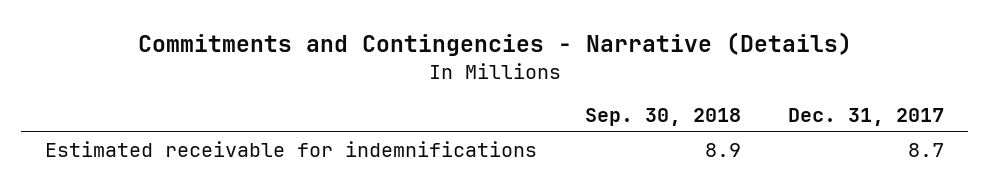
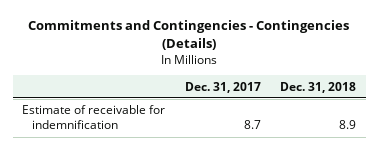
- Commitments and Contingencies - Narrative (Details)
+ Commitments and Contingencies - Contingencies (Details)
- | Sep. 30, 2018 | Dec. 31, 2017
+ | Dec. 31, 2017 | Dec. 31, 2018
- Estimated receivable for indemnifications | 8.9 | 8.7
+ Estimate of receivable for indemnification | 8.7 | 8.9

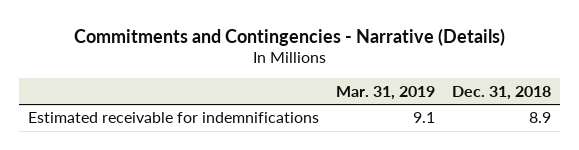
- Commitments and Contingencies - Contingencies (Details)
+ Commitments and Contingencies - Narrative (Details)
- | Dec. 31, 2017 | Dec. 31, 2018
+ | Mar. 31, 2019 | Dec. 31, 2018
- Estimate of receivable for indemnification | 8.7 | 8.9
+ Estimated receivable for indemnifications | 9.1 | 8.9

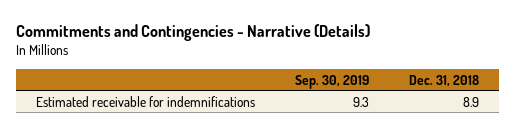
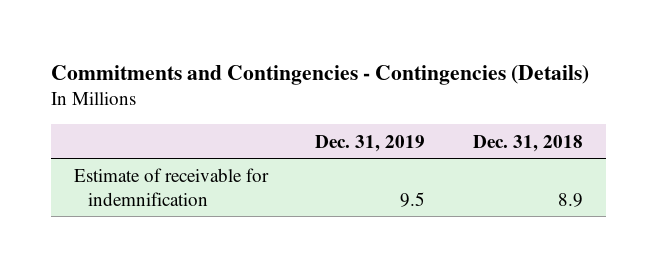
- Commitments and Contingencies - Narrative (Details)
+ Commitments and Contingencies - Contingencies (Details)
- | Sep. 30, 2019 | Dec. 31, 2018
+ | Dec. 31, 2019 | Dec. 31, 2018
- Estimated receivable for indemnifications | 9.3 | 8.9
+ Estimate of receivable for indemnification | 9.5 | 8.9

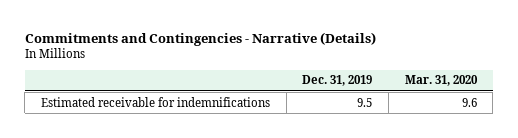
- Commitments and Contingencies - Contingencies (Details)
+ Commitments and Contingencies - Narrative (Details)
- | Dec. 31, 2019 | Dec. 31, 2018
+ | Dec. 31, 2019 | Mar. 31, 2020
- Estimate of receivable for indemnification | 9.5 | 8.9
+ Estimated receivable for indemnifications | 9.5 | 9.6

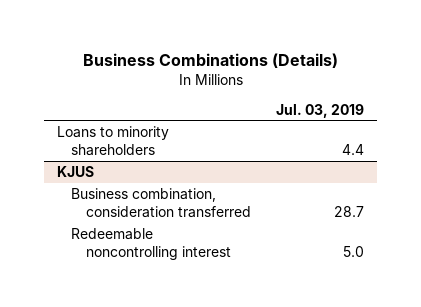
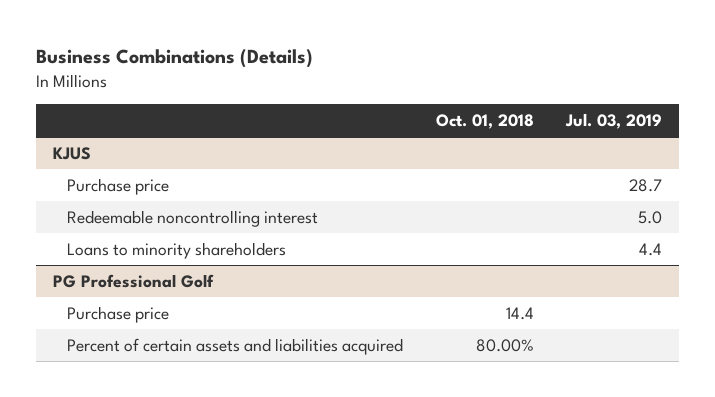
- | Jul. 03, 2019
+ | Oct. 01, 2018 | Jul. 03, 2019
- Loans to minority shareholders | 4.4
@ KJUS
- Business combination, consideration transferred | 28.7
+ Purchase price | | 28.7
+ Loans to minority shareholders | | 4.4
+ PG Professional Golf
+ Purchase price | 14.4 |
+ Percent of certain assets and liabilities acquired | 80.00% |

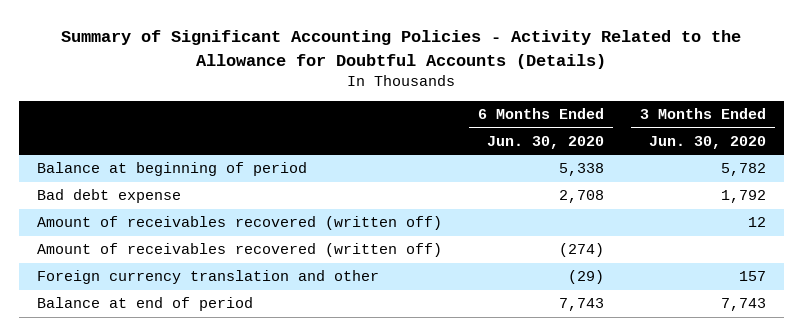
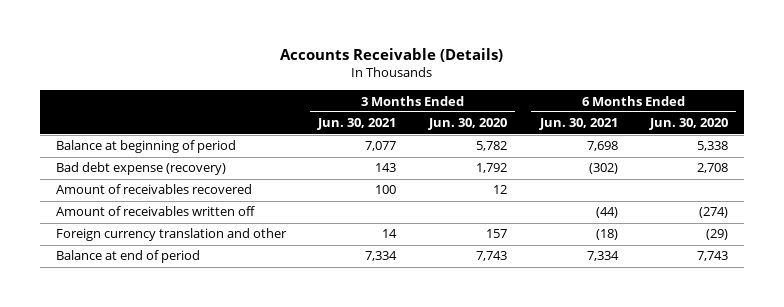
- Summary of Significant Accounting Policies - Activity Related to the Allowance for Doubtful Accounts (Details)
+ Accounts Receivable (Details)
- | 6 Months Ended Jun. 30, 2020 | 3 Months Ended Jun. 30, 2020
+ | 3 Months Ended Jun. 30, 2021 | 3 Months Ended Jun. 30, 2020 | 6 Months Ended Jun. 30, 2021 | 6 Months Ended Jun. 30, 2020
- Bad debt expense | 2,708 | 1,792
- Amount of receivables recovered (written off) | | 12
- Amount of receivables recovered (written off) | (274) |
+ Bad debt expense (recovery) | 143 | 1,792 | (302) | 2,708
+ Amount of receivables recovered | 100 | 12 | |
+ Amount of receivables written off | | | (44) | (274)

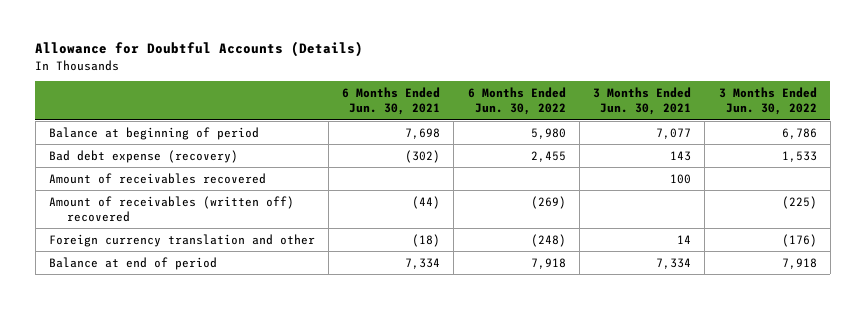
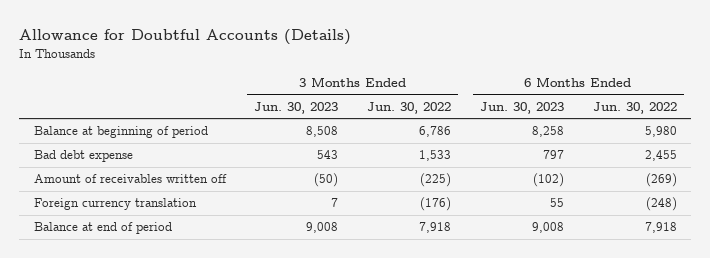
- | 6 Months Ended Jun. 30, 2021 | 6 Months Ended Jun. 30, 2022 | 3 Months Ended Jun. 30, 2021 | 3 Months Ended Jun. 30, 2022
+ | 3 Months Ended Jun. 30, 2023 | 3 Months Ended Jun. 30, 2022 | 6 Months Ended Jun. 30, 2023 | 6 Months Ended Jun. 30, 2022
- Bad debt expense (recovery) | (302) | 2,455 | 143 | 1,533
- Amount of receivables recovered | | | 100 |
- Amount of receivables (written off) recovered | (44) | (269) | | (225)
- Foreign currency translation and other | (18) | (248) | 14 | (176)
+ Bad debt expense | 543 | 1,533 | 797 | 2,455
+ Amount of receivables written off | (50) | (225) | (102) | (269)
+ Foreign currency translation | 7 | (176) | 55 | (248)

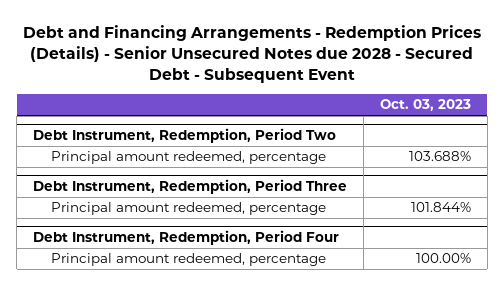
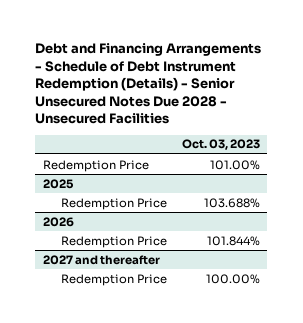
- Debt and Financing Arrangements - Redemption Prices (Details) - Senior Unsecured Notes due 2028 - Secured Debt - Subsequent Event
+ Debt and Financing Arrangements - Schedule of Debt Instrument Redemption (Details) - Senior Unsecured Notes Due 2028 - Unsecured Facilities
- Debt Instrument, Redemption, Period Two
- Principal amount redeemed, percentage | 103.688%
- Debt Instrument, Redemption, Period Three
- Principal amount redeemed, percentage | 101.844%
- Debt Instrument, Redemption, Period Four
- Principal amount redeemed, percentage | 100.00%
+ Redemption Price | 101.00%
+ 2025
+ Redemption Price | 103.688%
+ 2026
+ Redemption Price | 101.844%
+ 2027 and thereafter
+ Redemption Price | 100.00%

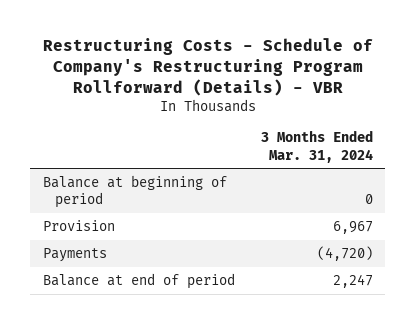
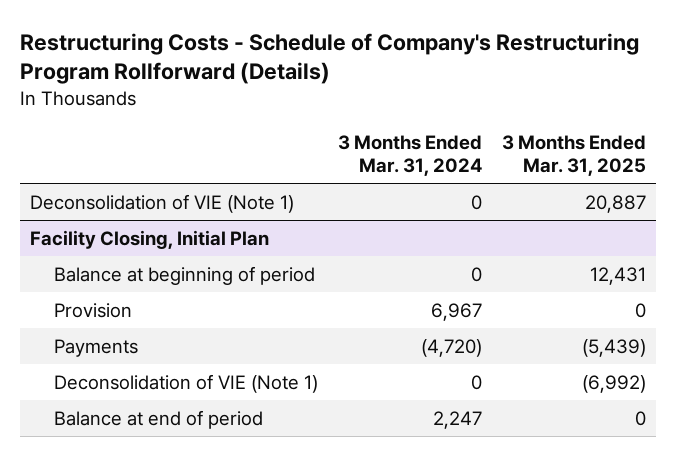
- Restructuring Costs - Schedule of Company's Restructuring Program Rollforward (Details) - VBR
+ Restructuring Costs - Schedule of Company's Restructuring Program Rollforward (Details)
- | 3 Months Ended Mar. 31, 2024
+ | 3 Months Ended Mar. 31, 2024 | 3 Months Ended Mar. 31, 2025
+ Deconsolidation of VIE (Note 1) | 0 | 20,887
+ Facility Closing, Initial Plan
+ Deconsolidation of VIE (Note 1) | 0 | (6,992)

